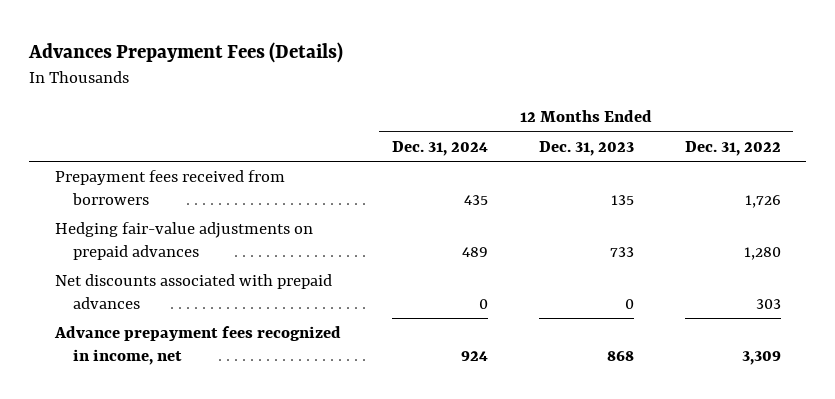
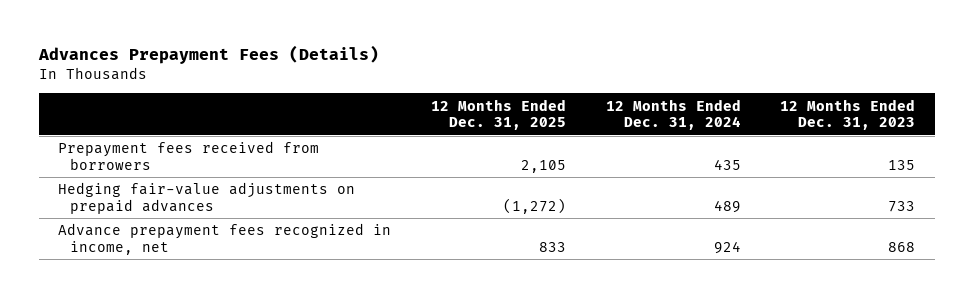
- | 12 Months Ended Dec. 31, 2024 | 12 Months Ended Dec. 31, 2023 | 12 Months Ended Dec. 31, 2022
+ | 12 Months Ended Dec. 31, 2025 | 12 Months Ended Dec. 31, 2024 | 12 Months Ended Dec. 31, 2023
- Net discounts associated with prepaid advances | 0 | 0 | 303

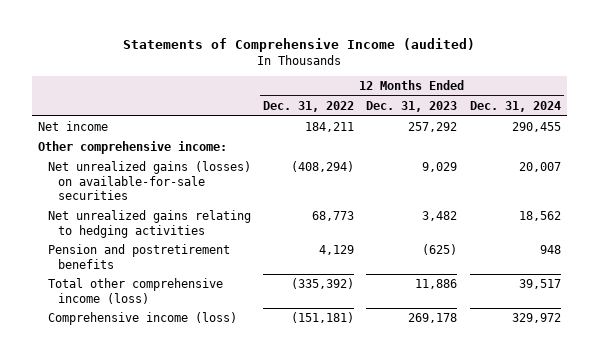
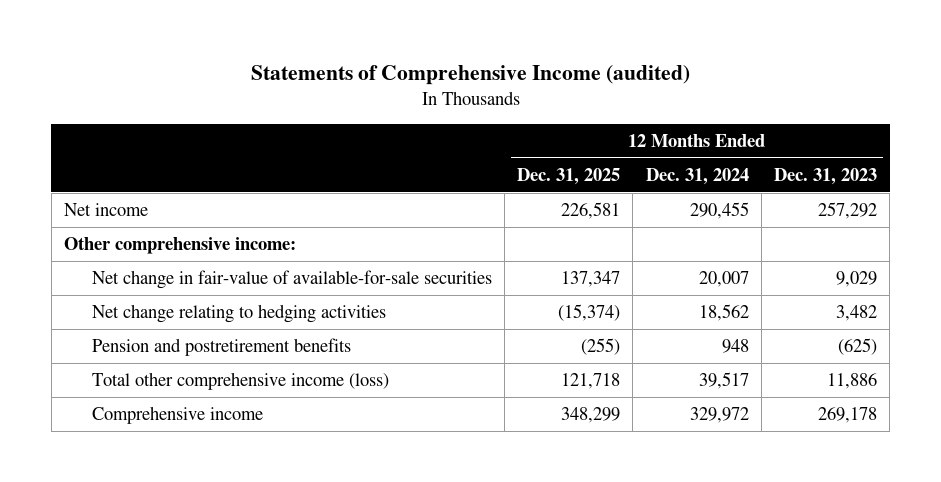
- | 12 Months Ended Dec. 31, 2022 | 12 Months Ended Dec. 31, 2023 | 12 Months Ended Dec. 31, 2024
+ | 12 Months Ended Dec. 31, 2025 | 12 Months Ended Dec. 31, 2024 | 12 Months Ended Dec. 31, 2023
- Net unrealized gains (losses) on available-for-sale securities | (408,294) | 9,029 | 20,007
- Net unrealized gains relating to hedging activities | 68,773 | 3,482 | 18,562
+ Net change in fair-value of available-for-sale securities | 137,347 | 20,007 | 9,029
+ Net change relating to hedging activities | (15,374) | 18,562 | 3,482
- Comprehensive income (loss) | (151,181) | 269,178 | 329,972
+ Comprehensive income | 348,299 | 329,972 | 269,178

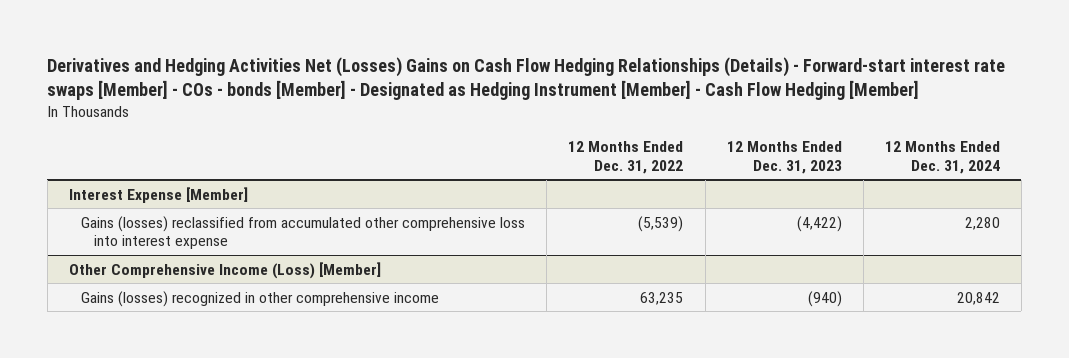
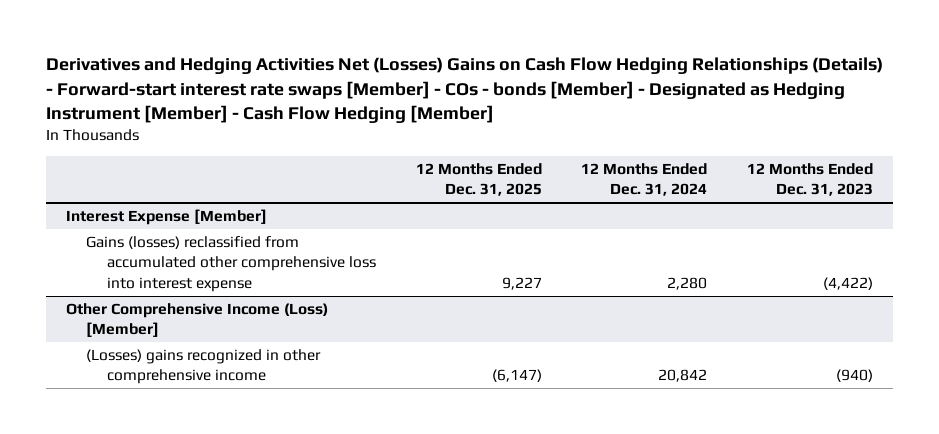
- | 12 Months Ended Dec. 31, 2022 | 12 Months Ended Dec. 31, 2023 | 12 Months Ended Dec. 31, 2024
+ | 12 Months Ended Dec. 31, 2025 | 12 Months Ended Dec. 31, 2024 | 12 Months Ended Dec. 31, 2023
@ Other Comprehensive Income (Loss) [Member]
- Gains (losses) recognized in other comprehensive income | 63,235 | (940) | 20,842
+ (Losses) gains recognized in other comprehensive income | (6,147) | 20,842 | (940)

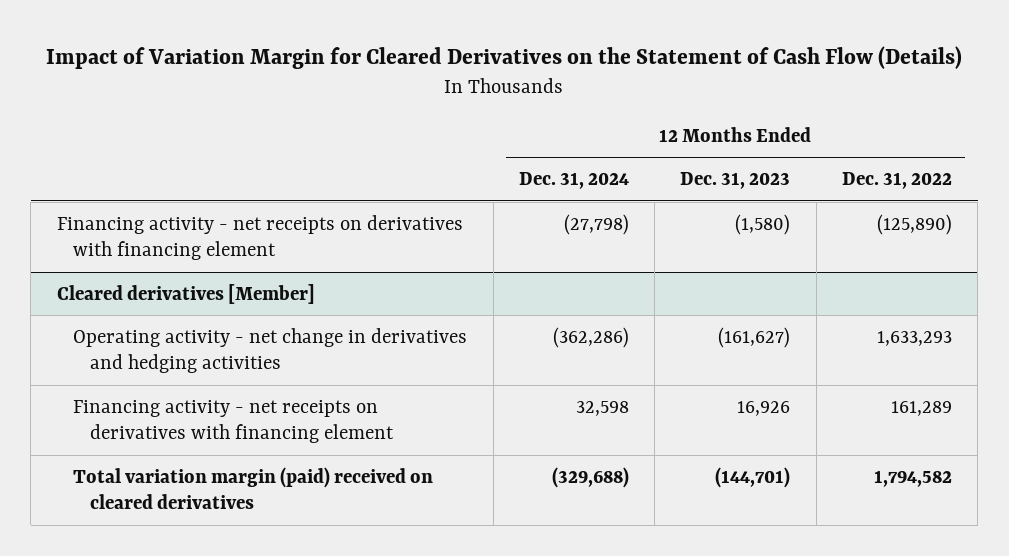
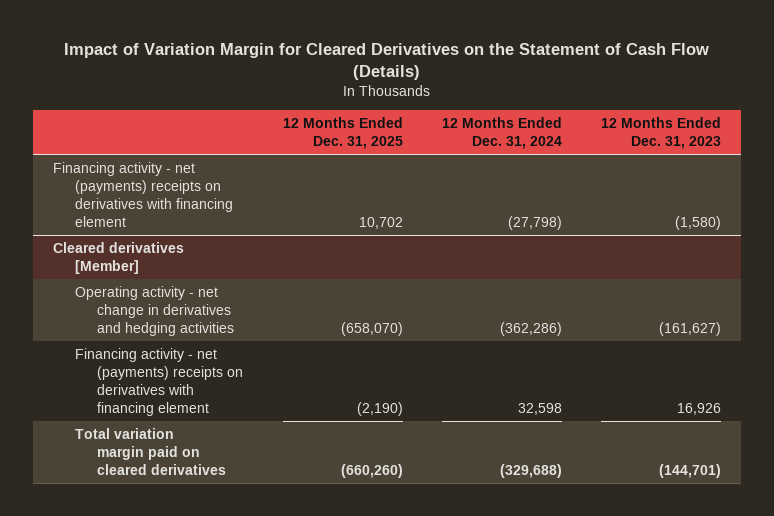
- | 12 Months Ended Dec. 31, 2024 | 12 Months Ended Dec. 31, 2023 | 12 Months Ended Dec. 31, 2022
+ | 12 Months Ended Dec. 31, 2025 | 12 Months Ended Dec. 31, 2024 | 12 Months Ended Dec. 31, 2023
- Financing activity - net receipts on derivatives with financing element | (27,798) | (1,580) | (125,890)
+ Financing activity - net (payments) receipts on derivatives with financing element | 10,702 | (27,798) | (1,580)
@ Cleared derivatives [Member]
- Financing activity - net receipts on derivatives with financing element | 32,598 | 16,926 | 161,289
- Total variation margin (paid) received on cleared derivatives | (329,688) | (144,701) | 1,794,582
+ Financing activity - net (payments) receipts on derivatives with financing element | (2,190) | 32,598 | 16,926
+ Total variation margin paid on cleared derivatives | (660,260) | (329,688) | (144,701)

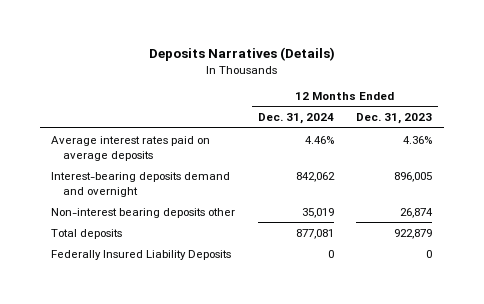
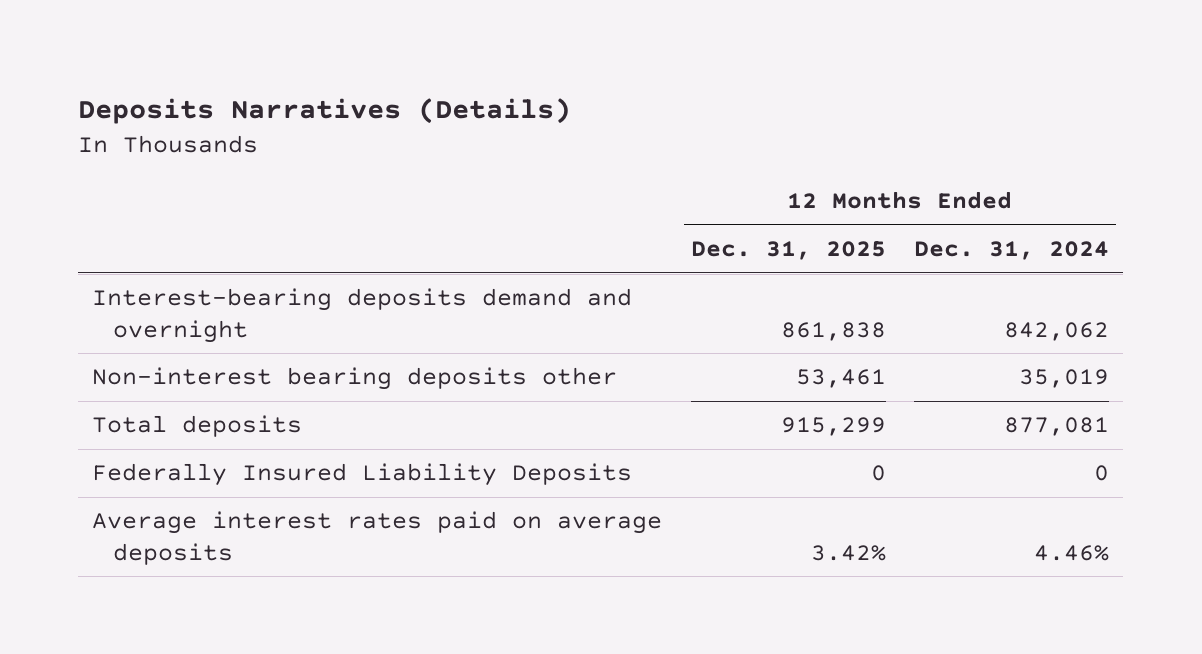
- | 12 Months Ended Dec. 31, 2024 | 12 Months Ended Dec. 31, 2023
+ | 12 Months Ended Dec. 31, 2025 | 12 Months Ended Dec. 31, 2024
moved down: Average interest rates paid on average deposits | 3.42% | 4.46%

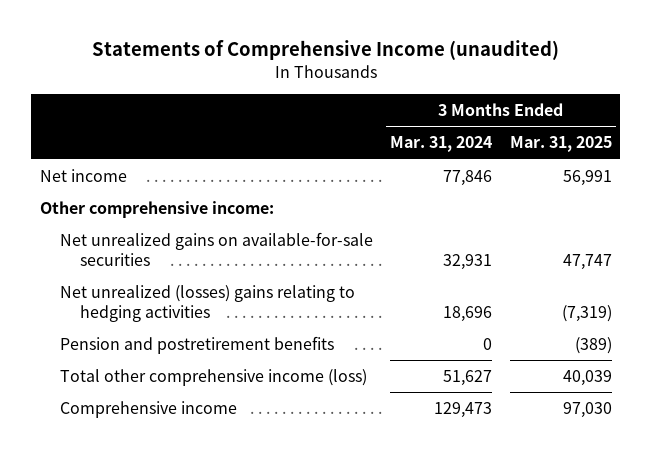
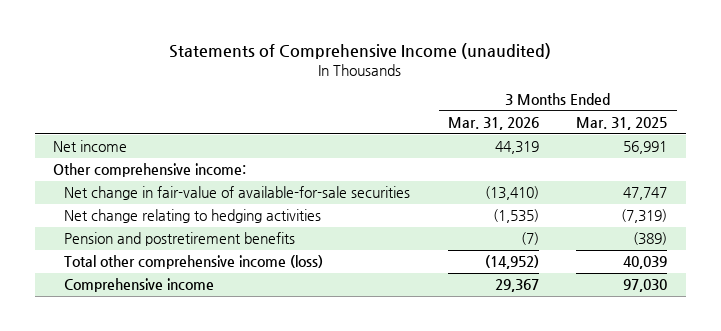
- | 3 Months Ended Mar. 31, 2024 | 3 Months Ended Mar. 31, 2025
+ | 3 Months Ended Mar. 31, 2026 | 3 Months Ended Mar. 31, 2025
- Net unrealized gains on available-for-sale securities | 32,931 | 47,747
- Net unrealized (losses) gains relating to hedging activities | 18,696 | (7,319)
+ Net change in fair-value of available-for-sale securities | (13,410) | 47,747
+ Net change relating to hedging activities | (1,535) | (7,319)

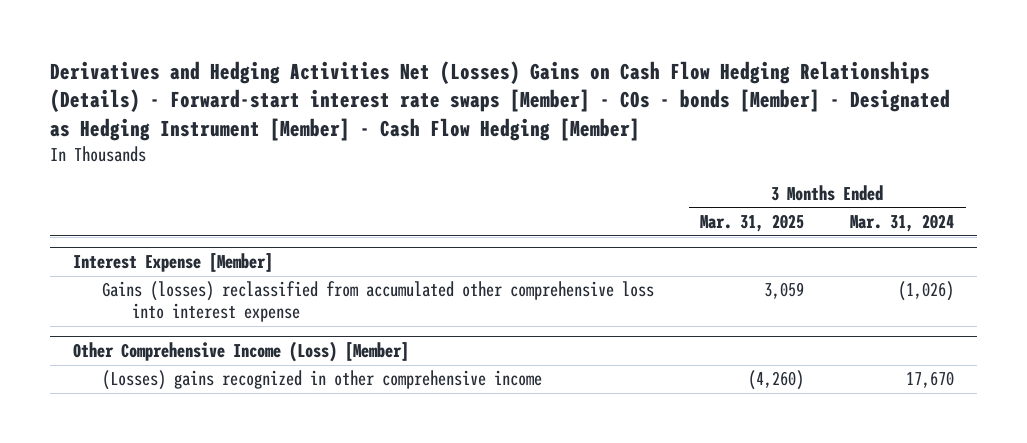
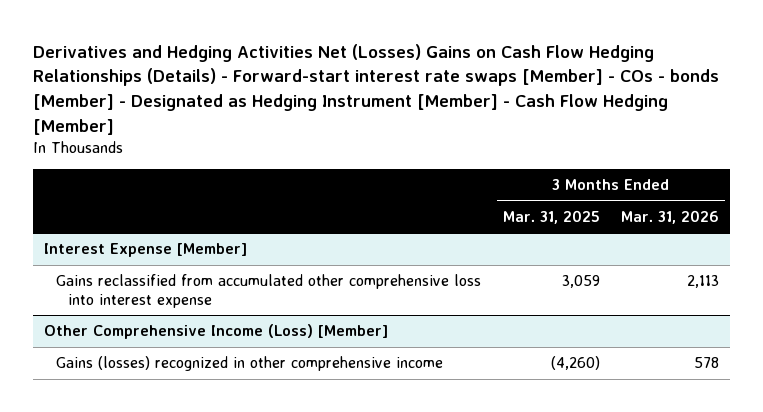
- | 3 Months Ended Mar. 31, 2025 | 3 Months Ended Mar. 31, 2024
+ | 3 Months Ended Mar. 31, 2025 | 3 Months Ended Mar. 31, 2026
@ Interest Expense [Member]
- Gains (losses) reclassified from accumulated other comprehensive loss into interest expense | 3,059 | (1,026)
+ Gains reclassified from accumulated other comprehensive loss into interest expense | 3,059 | 2,113
@ Other Comprehensive Income (Loss) [Member]
- (Losses) gains recognized in other comprehensive income | (4,260) | 17,670
+ Gains (losses) recognized in other comprehensive income | (4,260) | 578

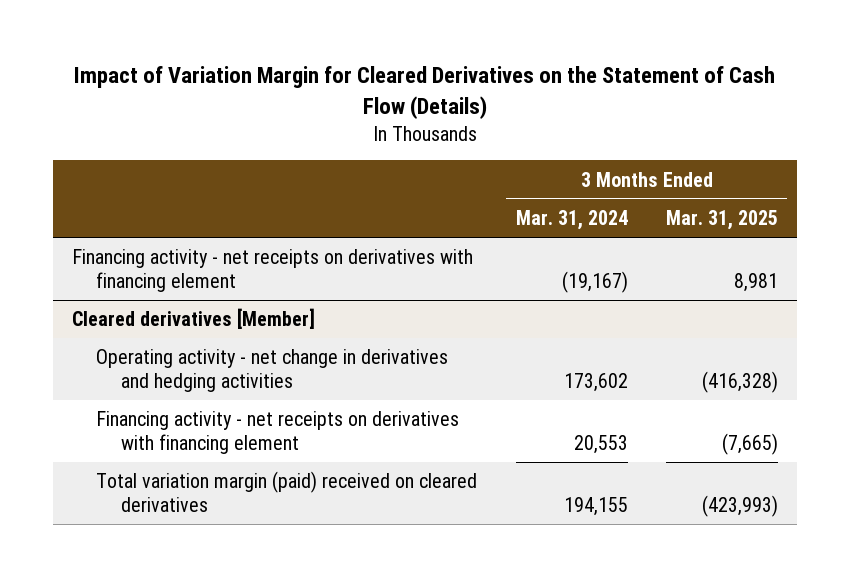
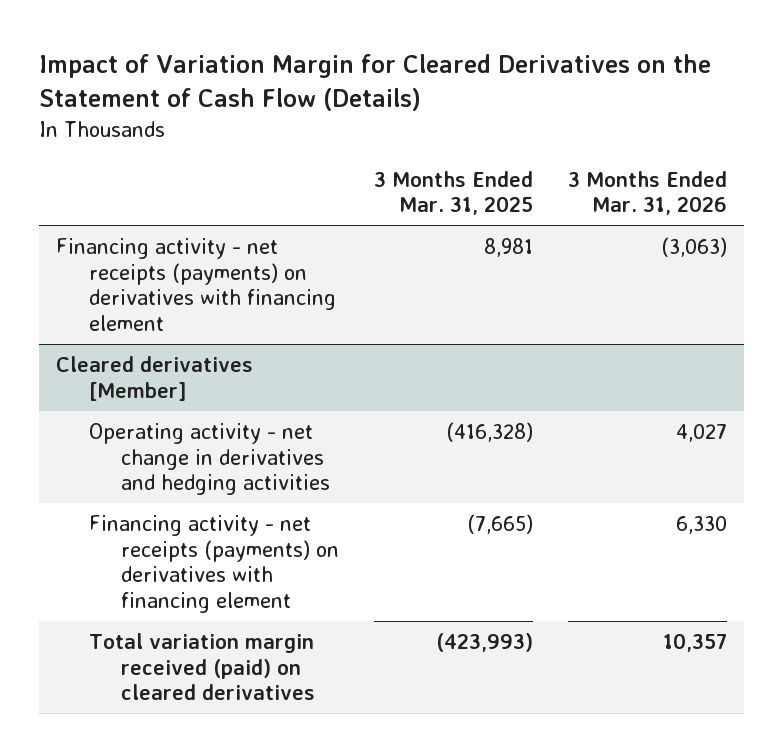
- | 3 Months Ended Mar. 31, 2024 | 3 Months Ended Mar. 31, 2025
+ | 3 Months Ended Mar. 31, 2025 | 3 Months Ended Mar. 31, 2026
- Financing activity - net receipts on derivatives with financing element | (19,167) | 8,981
+ Financing activity - net receipts (payments) on derivatives with financing element | 8,981 | (3,063)
@ Cleared derivatives [Member]
- Financing activity - net receipts on derivatives with financing element | 20,553 | (7,665)
- Total variation margin (paid) received on cleared derivatives | 194,155 | (423,993)
+ Financing activity - net receipts (payments) on derivatives with financing element | (7,665) | 6,330
+ Total variation margin received (paid) on cleared derivatives | (423,993) | 10,357

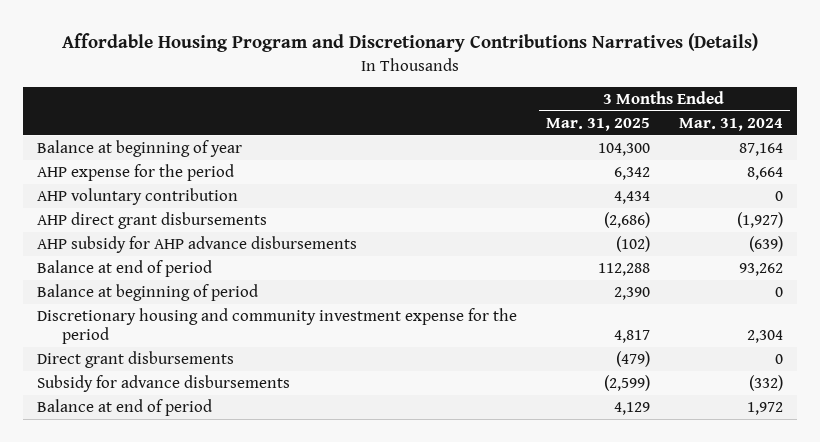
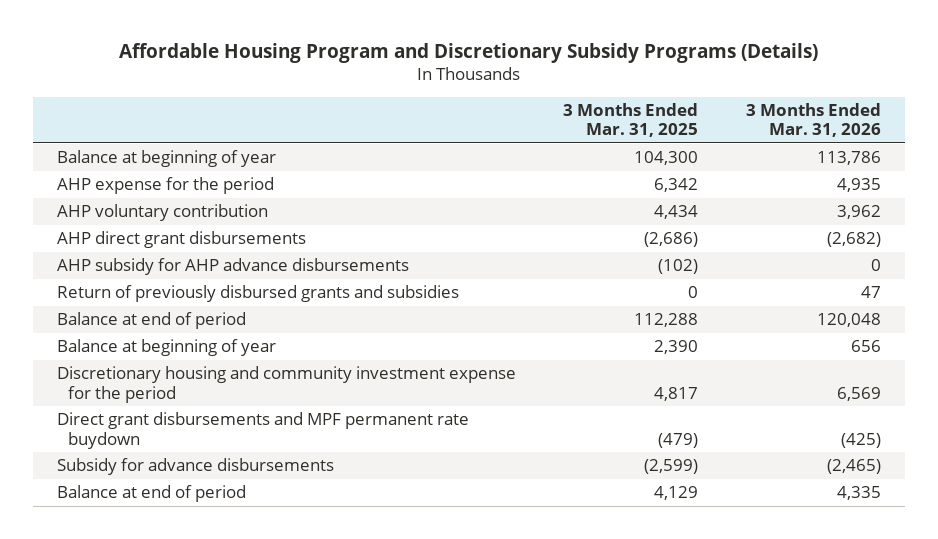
- Affordable Housing Program and Discretionary Contributions Narratives (Details)
+ Affordable Housing Program and Discretionary Subsidy Programs (Details)
- | 3 Months Ended Mar. 31, 2025 | 3 Months Ended Mar. 31, 2024
+ | 3 Months Ended Mar. 31, 2025 | 3 Months Ended Mar. 31, 2026
+ Return of previously disbursed grants and subsidies | 0 | 47
- Balance at beginning of period | 2,390 | 0
+ Balance at beginning of year | 2,390 | 656
- Direct grant disbursements | (479) | 0
+ Direct grant disbursements and MPF permanent rate buydown | (479) | (425)

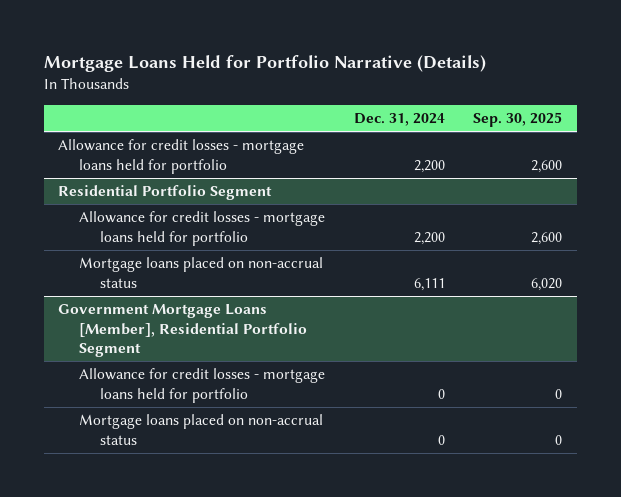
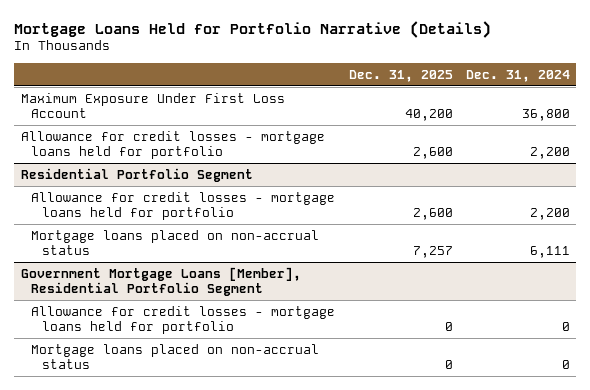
- | Dec. 31, 2024 | Sep. 30, 2025
+ | Dec. 31, 2025 | Dec. 31, 2024
+ Maximum Exposure Under First Loss Account | 40,200 | 36,800

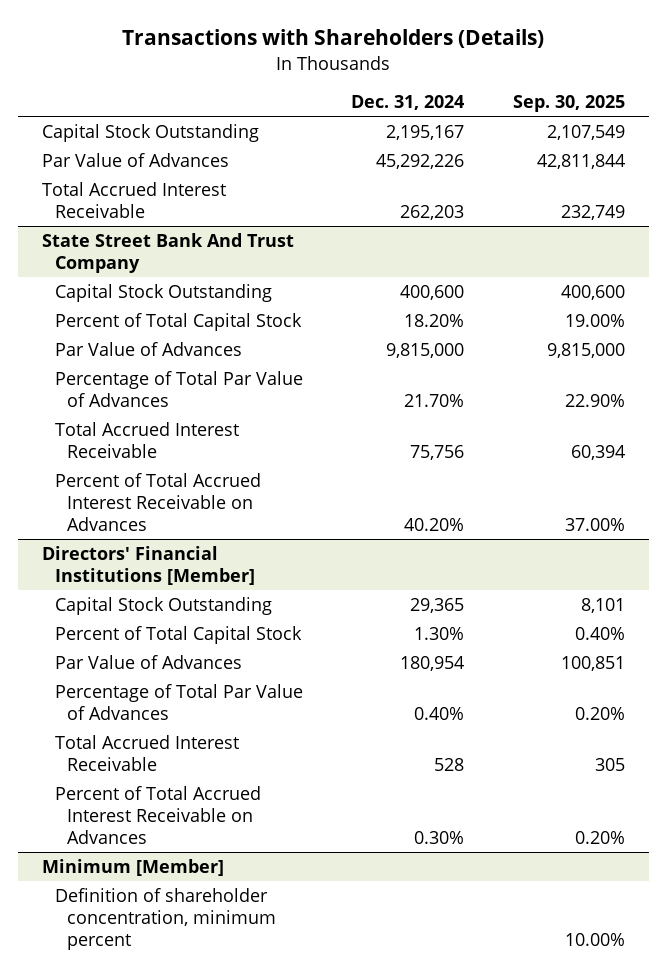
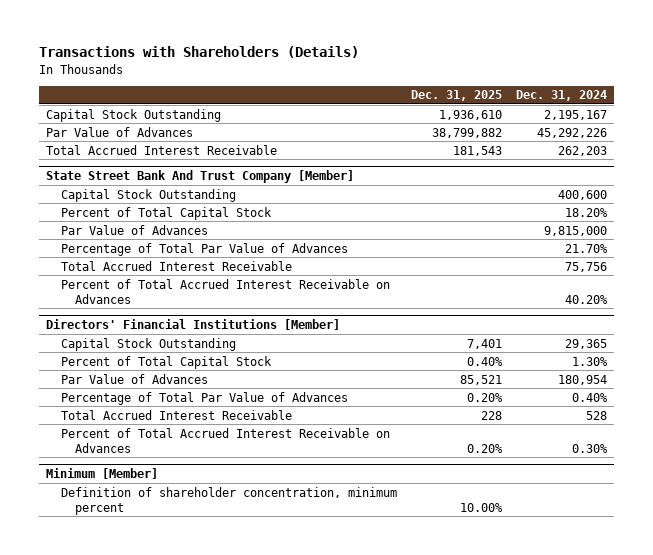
- | Dec. 31, 2024 | Sep. 30, 2025
+ | Dec. 31, 2025 | Dec. 31, 2024
- State Street Bank And Trust Company
+ State Street Bank And Trust Company [Member]

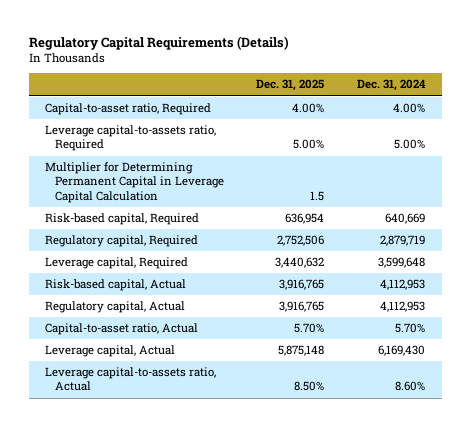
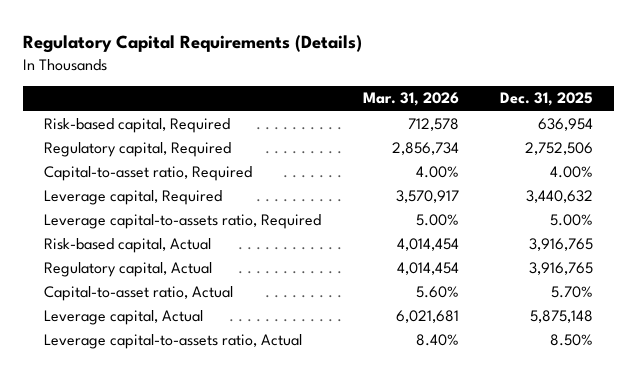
- | Dec. 31, 2025 | Dec. 31, 2024
+ | Mar. 31, 2026 | Dec. 31, 2025
- Multiplier for Determining Permanent Capital in Leverage Capital Calculation | 1.5 |
moved down: Capital-to-asset ratio, Required | 4.00% | 4.00%
moved down: Leverage capital-to-assets ratio, Required | 5.00% | 5.00%

